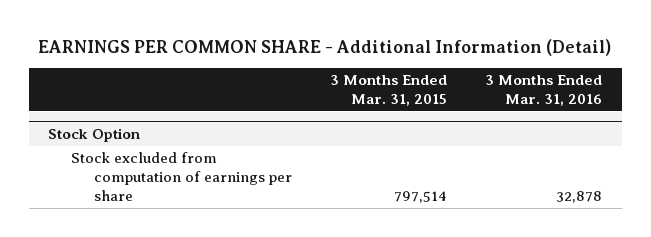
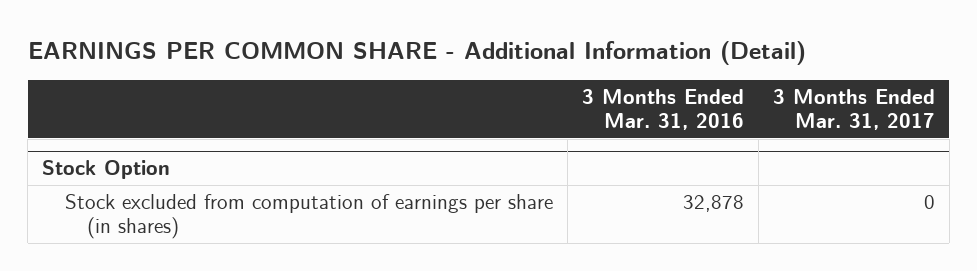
- | 3 Months Ended Mar. 31, 2015 | 3 Months Ended Mar. 31, 2016
+ | 3 Months Ended Mar. 31, 2016 | 3 Months Ended Mar. 31, 2017
@ Stock Option
- Stock excluded from computation of earnings per share | 797,514 | 32,878
+ Stock excluded from computation of earnings per share (in shares) | 32,878 | 0

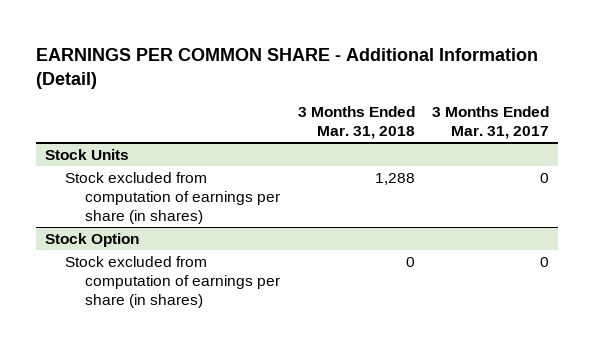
- | 3 Months Ended Mar. 31, 2016 | 3 Months Ended Mar. 31, 2017
+ | 3 Months Ended Mar. 31, 2018 | 3 Months Ended Mar. 31, 2017
+ Stock Units
+ Stock excluded from computation of earnings per share (in shares) | 1,288 | 0

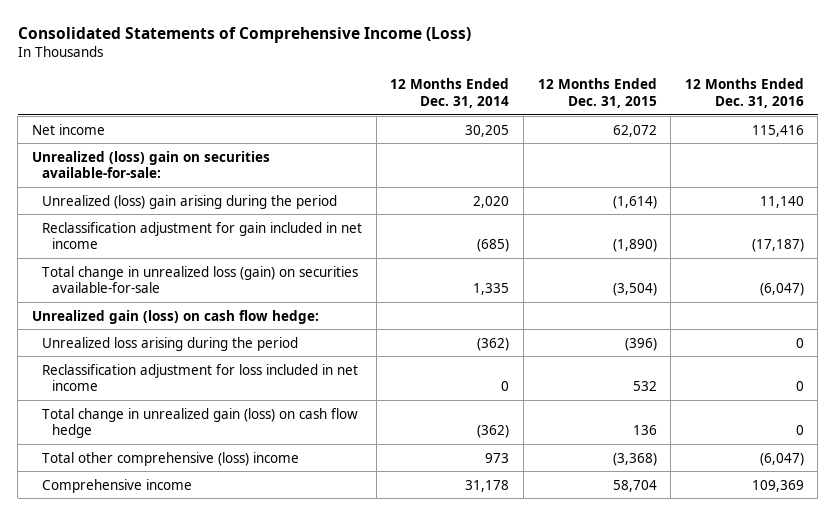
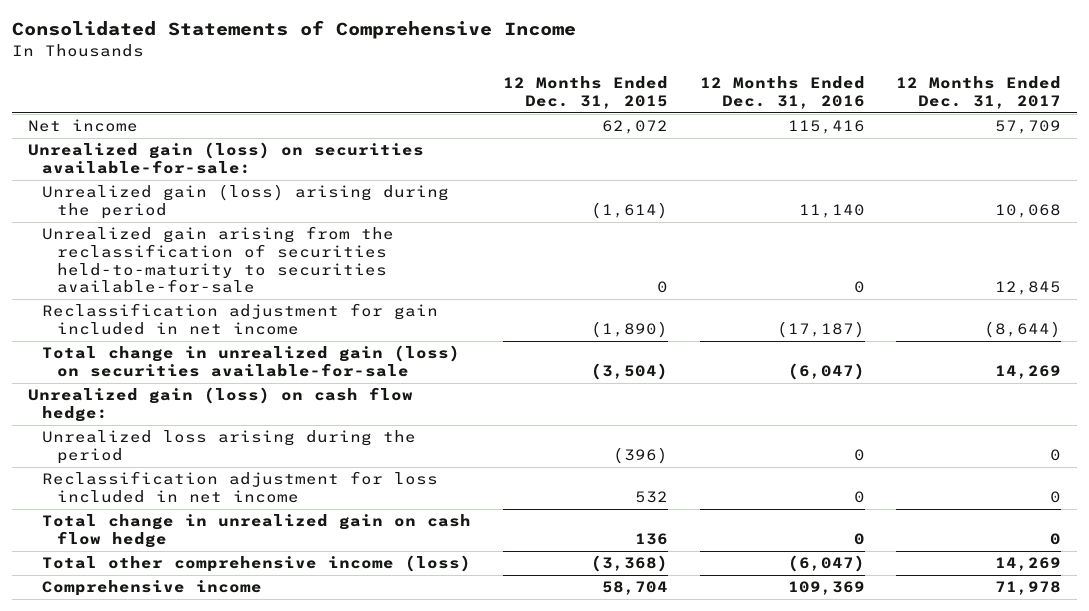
- Consolidated Statements of Comprehensive Income (Loss)
+ Consolidated Statements of Comprehensive Income
- | 12 Months Ended Dec. 31, 2014 | 12 Months Ended Dec. 31, 2015 | 12 Months Ended Dec. 31, 2016
+ | 12 Months Ended Dec. 31, 2015 | 12 Months Ended Dec. 31, 2016 | 12 Months Ended Dec. 31, 2017
- Unrealized (loss) gain on securities available-for-sale:
- Unrealized (loss) gain arising during the period | 2,020 | (1,614) | 11,140
+ Unrealized gain (loss) on securities available-for-sale:
+ Unrealized gain (loss) arising during the period | (1,614) | 11,140 | 10,068
+ Unrealized gain arising from the reclassification of securities held-to-maturity to securities available-for-sale | 0 | 0 | 12,845
- Total change in unrealized loss (gain) on securities available-for-sale | 1,335 | (3,504) | (6,047)
+ Total change in unrealized gain (loss) on securities available-for-sale | (3,504) | (6,047) | 14,269
- Total change in unrealized gain (loss) on cash flow hedge | (362) | 136 | 0
- Total other comprehensive (loss) income | 973 | (3,368) | (6,047)
+ Total change in unrealized gain on cash flow hedge | 136 | 0 | 0
+ Total other comprehensive income (loss) | (3,368) | (6,047) | 14,269

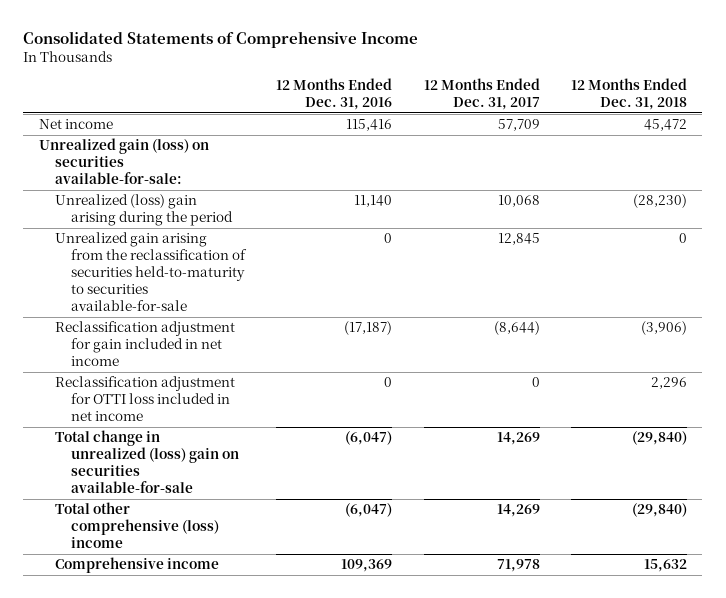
- | 12 Months Ended Dec. 31, 2015 | 12 Months Ended Dec. 31, 2016 | 12 Months Ended Dec. 31, 2017
+ | 12 Months Ended Dec. 31, 2016 | 12 Months Ended Dec. 31, 2017 | 12 Months Ended Dec. 31, 2018
- Unrealized gain (loss) arising during the period | (1,614) | 11,140 | 10,068
+ Unrealized (loss) gain arising during the period | 11,140 | 10,068 | (28,230)
- Total change in unrealized gain (loss) on securities available-for-sale | (3,504) | (6,047) | 14,269
- Unrealized gain (loss) on cash flow hedge:
- Unrealized loss arising during the period | (396) | 0 | 0
- Reclassification adjustment for loss included in net income | 532 | 0 | 0
- Total change in unrealized gain on cash flow hedge | 136 | 0 | 0
- Total other comprehensive income (loss) | (3,368) | (6,047) | 14,269
+ Reclassification adjustment for OTTI loss included in net income | 0 | 0 | 2,296
+ Total change in unrealized (loss) gain on securities available-for-sale | (6,047) | 14,269 | (29,840)
+ Total other comprehensive (loss) income | (6,047) | 14,269 | (29,840)

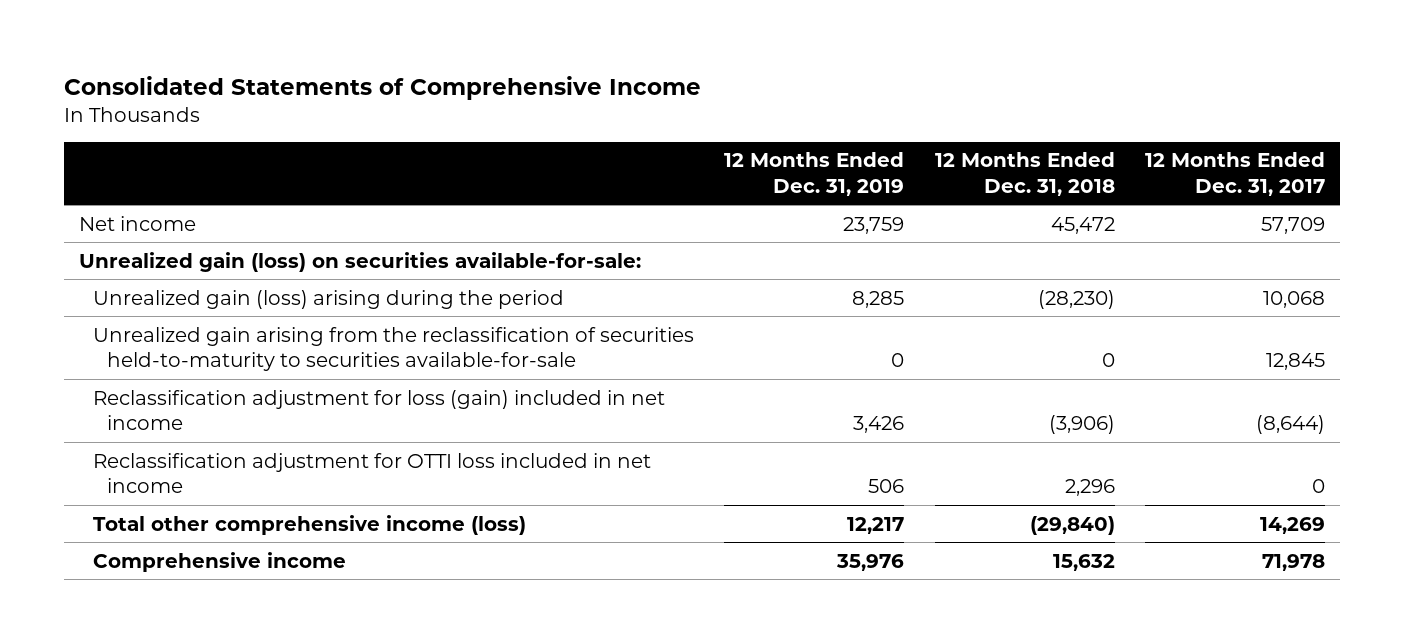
- | 12 Months Ended Dec. 31, 2016 | 12 Months Ended Dec. 31, 2017 | 12 Months Ended Dec. 31, 2018
+ | 12 Months Ended Dec. 31, 2019 | 12 Months Ended Dec. 31, 2018 | 12 Months Ended Dec. 31, 2017
- Unrealized (loss) gain arising during the period | 11,140 | 10,068 | (28,230)
+ Unrealized gain (loss) arising during the period | 8,285 | (28,230) | 10,068
- Reclassification adjustment for gain included in net income | (17,187) | (8,644) | (3,906)
+ Reclassification adjustment for loss (gain) included in net income | 3,426 | (3,906) | (8,644)
- Total change in unrealized (loss) gain on securities available-for-sale | (6,047) | 14,269 | (29,840)
- Total other comprehensive (loss) income | (6,047) | 14,269 | (29,840)
+ Total other comprehensive income (loss) | 12,217 | (29,840) | 14,269

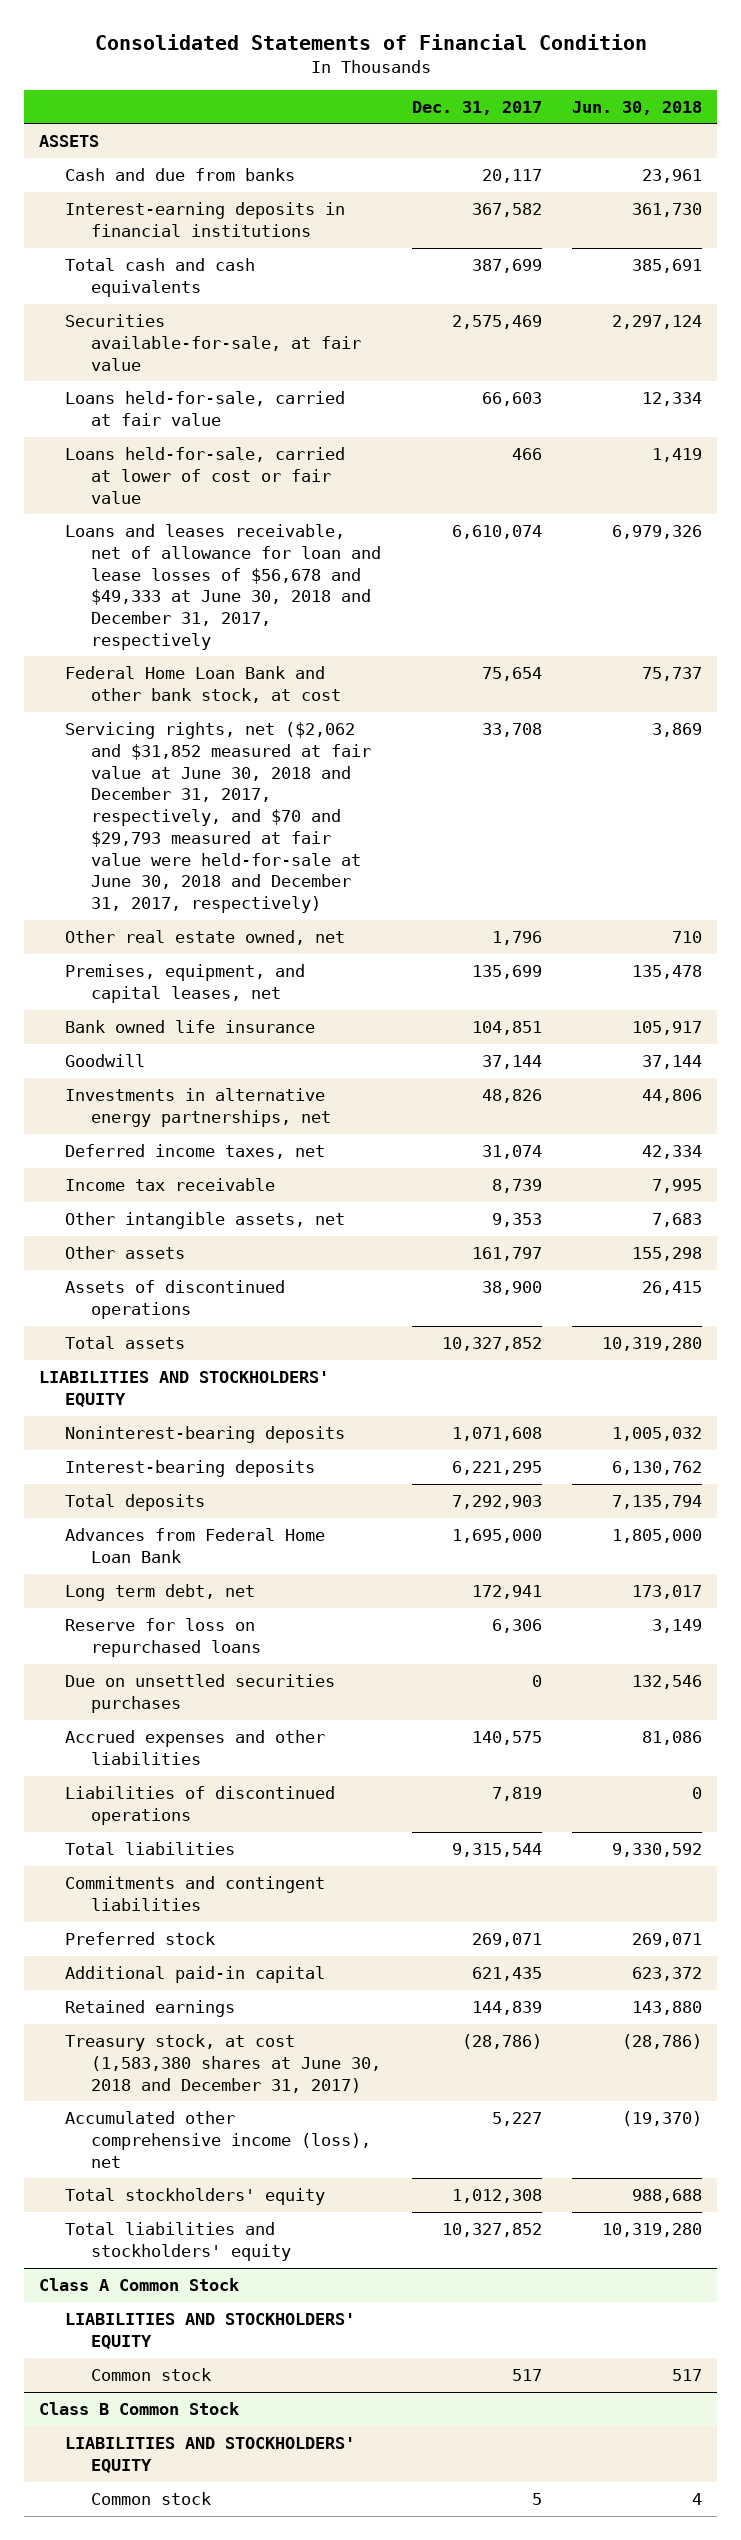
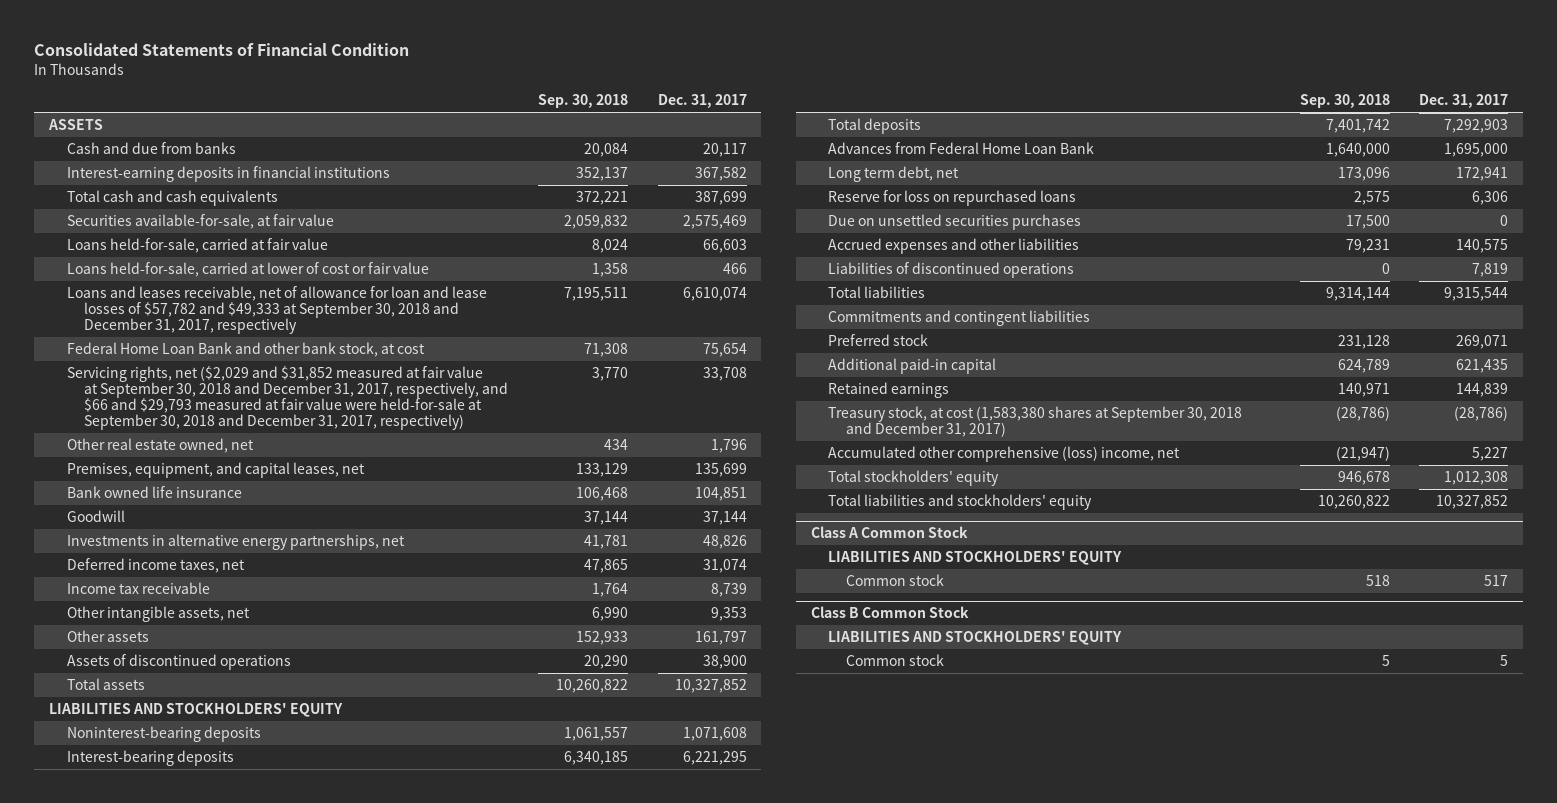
- | Dec. 31, 2017 | Jun. 30, 2018
+ | Sep. 30, 2018 | Dec. 31, 2017
- Loans and leases receivable, net of allowance for loan and lease losses of $56,678 and $49,333 at June 30, 2018 and December 31, 2017, respectively | 6,610,074 | 6,979,326
+ Loans and leases receivable, net of allowance for loan and lease losses of $57,782 and $49,333 at September 30, 2018 and December 31, 2017, respectively | 7,195,511 | 6,610,074
- Servicing rights, net ($2,062 and $31,852 measured at fair value at June 30, 2018 and December 31, 2017, respectively, and $70 and $29,793 measured at fair value were held-for-sale at June 30, 2018 and December 31, 2017, respectively) | 33,708 | 3,869
+ Servicing rights, net ($2,029 and $31,852 measured at fair value at September 30, 2018 and December 31, 2017, respectively, and $66 and $29,793 measured at fair value were held-for-sale at September 30, 2018 and December 31, 2017, respectively) | 3,770 | 33,708
- Treasury stock, at cost (1,583,380 shares at June 30, 2018 and December 31, 2017) | (28,786) | (28,786)
- Accumulated other comprehensive income (loss), net | 5,227 | (19,370)
+ Treasury stock, at cost (1,583,380 shares at September 30, 2018 and December 31, 2017) | (28,786) | (28,786)
+ Accumulated other comprehensive (loss) income, net | (21,947) | 5,227

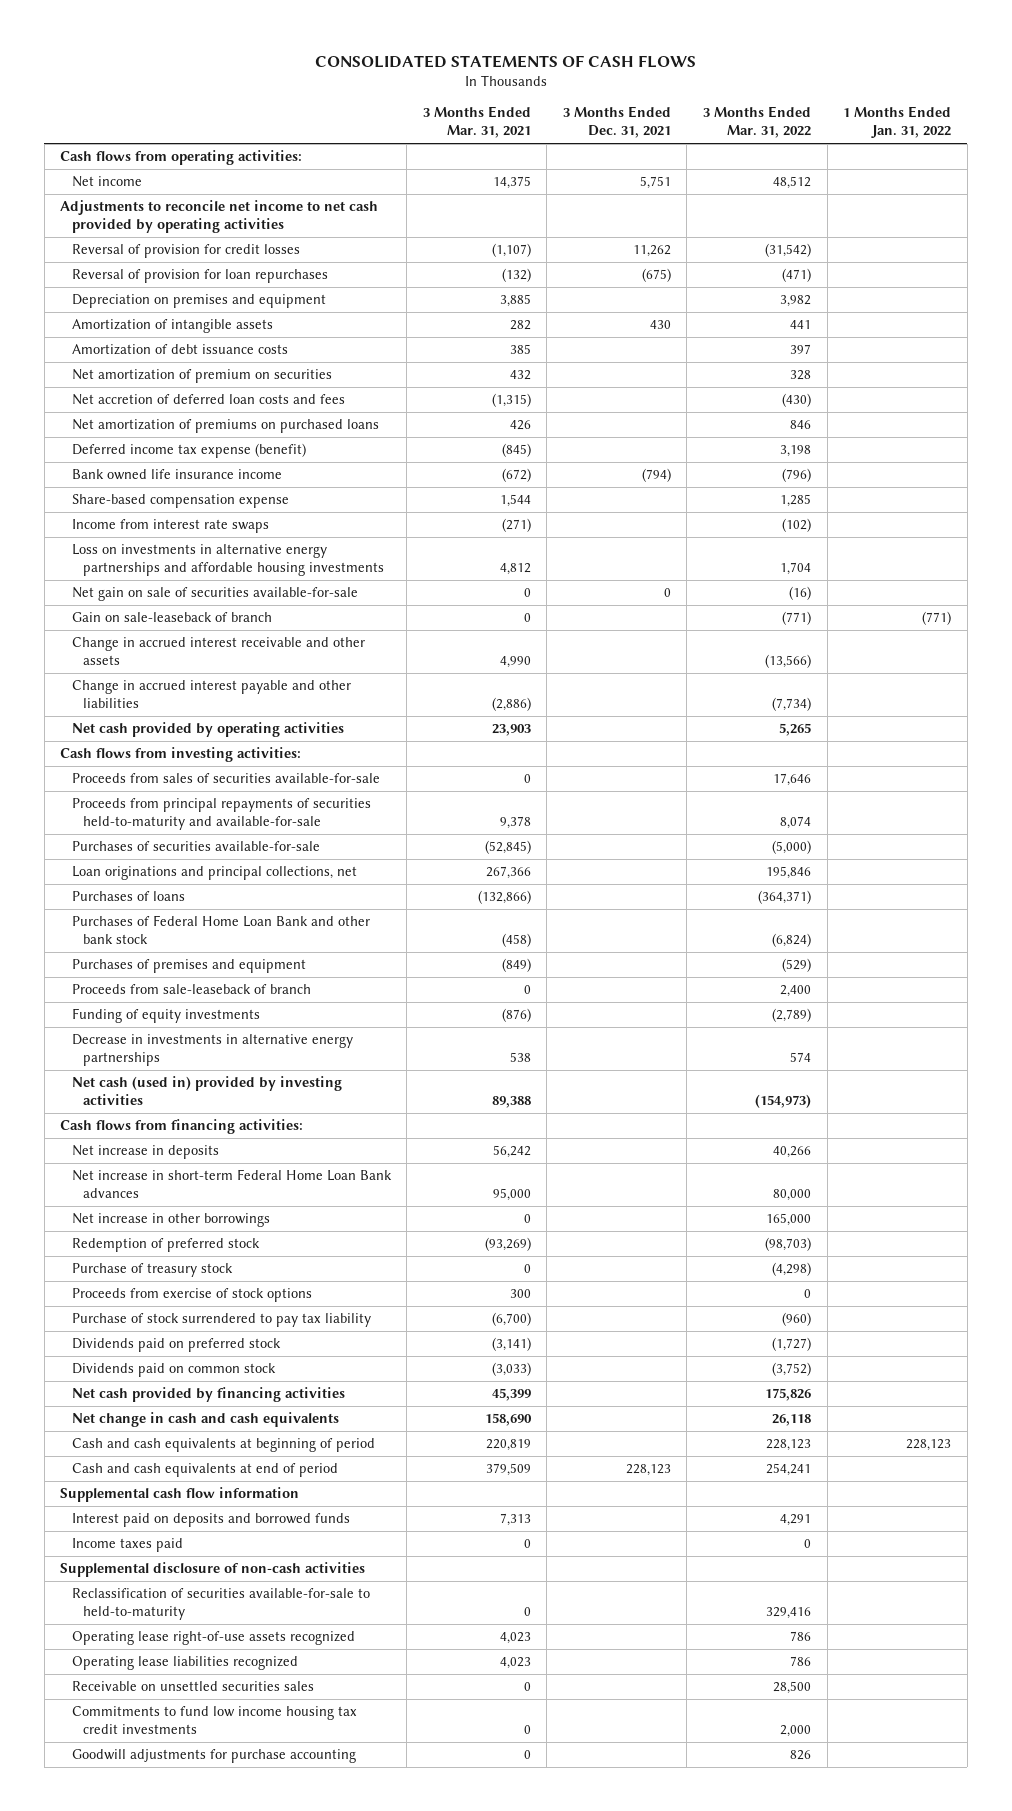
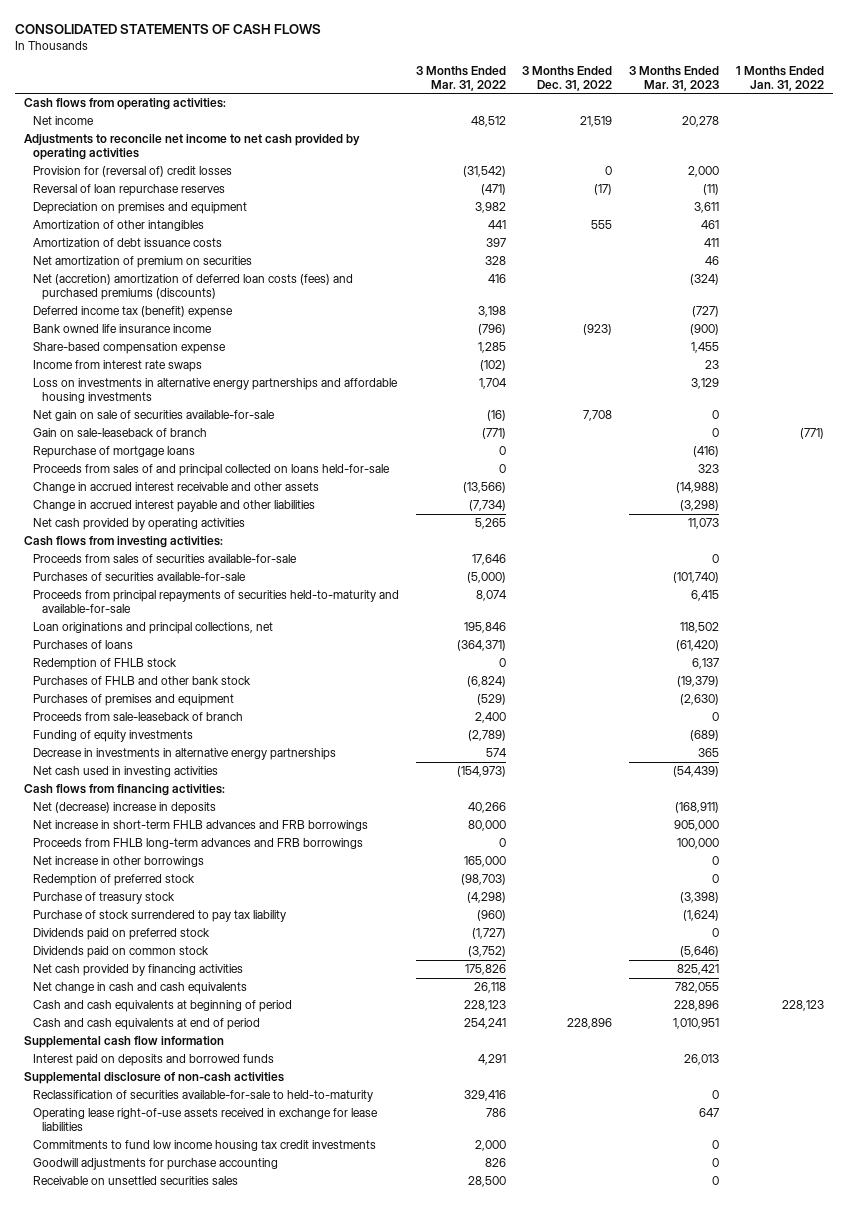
- | 3 Months Ended Mar. 31, 2021 | 3 Months Ended Dec. 31, 2021 | 3 Months Ended Mar. 31, 2022 | 1 Months Ended Jan. 31, 2022
+ | 3 Months Ended Mar. 31, 2022 | 3 Months Ended Dec. 31, 2022 | 3 Months Ended Mar. 31, 2023 | 1 Months Ended Jan. 31, 2022
- Reversal of provision for credit losses | (1,107) | 11,262 | (31,542) |
- Reversal of provision for loan repurchases | (132) | (675) | (471) |
+ Provision for (reversal of) credit losses | (31,542) | 0 | 2,000 |
+ Reversal of loan repurchase reserves | (471) | (17) | (11) |
- Amortization of intangible assets | 282 | 430 | 441 |
+ Amortization of other intangibles | 441 | 555 | 461 |
- Net accretion of deferred loan costs and fees | (1,315) | | (430) |
- Net amortization of premiums on purchased loans | 426 | | 846 |
- Deferred income tax expense (benefit) | (845) | | 3,198 |
+ Net (accretion) amortization of deferred loan costs (fees) and purchased premiums (discounts) | 416 | | (324) |
+ Deferred income tax (benefit) expense | 3,198 | | (727) |
+ Repurchase of mortgage loans | 0 | | (416) |
+ Proceeds from sales of and principal collected on loans held-for-sale | 0 | | 323 |
moved down: Proceeds from principal repayments of securities held-to-maturity and available-for-sale | 8,074 | | 6,415 |
- Purchases of Federal Home Loan Bank and other bank stock | (458) | | (6,824) |
+ Redemption of FHLB stock | 0 | | 6,137 |
+ Purchases of FHLB and other bank stock | (6,824) | | (19,379) |
- Net cash (used in) provided by investing activities | 89,388 | | (154,973) |
+ Net cash used in investing activities | (154,973) | | (54,439) |
- Net increase in deposits | 56,242 | | 40,266 |
- Net increase in short-term Federal Home Loan Bank advances | 95,000 | | 80,000 |
+ Net (decrease) increase in deposits | 40,266 | | (168,911) |
+ Net increase in short-term FHLB advances and FRB borrowings | 80,000 | | 905,000 |
+ Proceeds from FHLB long-term advances and FRB borrowings | 0 | | 100,000 |
- Proceeds from exercise of stock options | 300 | | 0 |
- Income taxes paid | 0 | | 0 |
- Operating lease right-of-use assets recognized | 4,023 | | 786 |
- Operating lease liabilities recognized | 4,023 | | 786 |
+ Operating lease right-of-use assets received in exchange for lease liabilities | 786 | | 647 |
moved down: Receivable on unsettled securities sales | 28,500 | | 0 |

